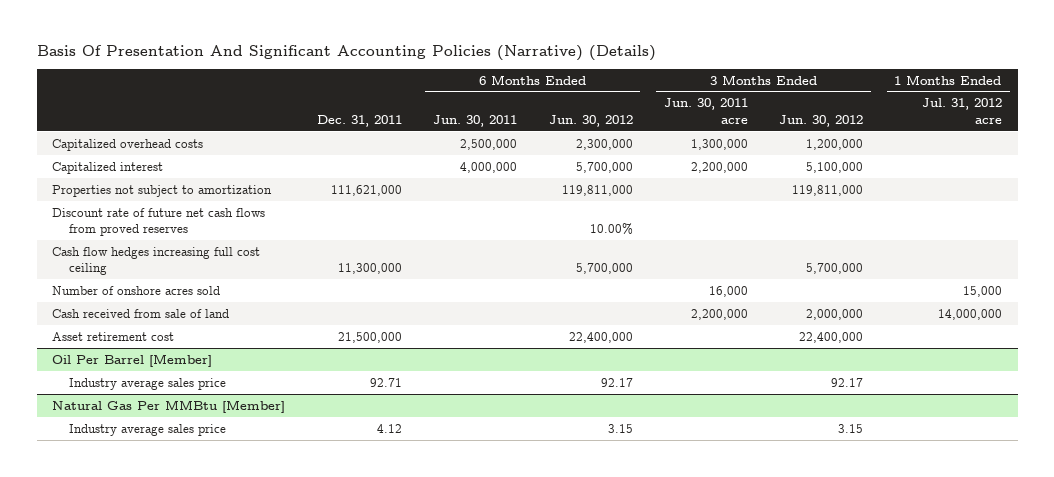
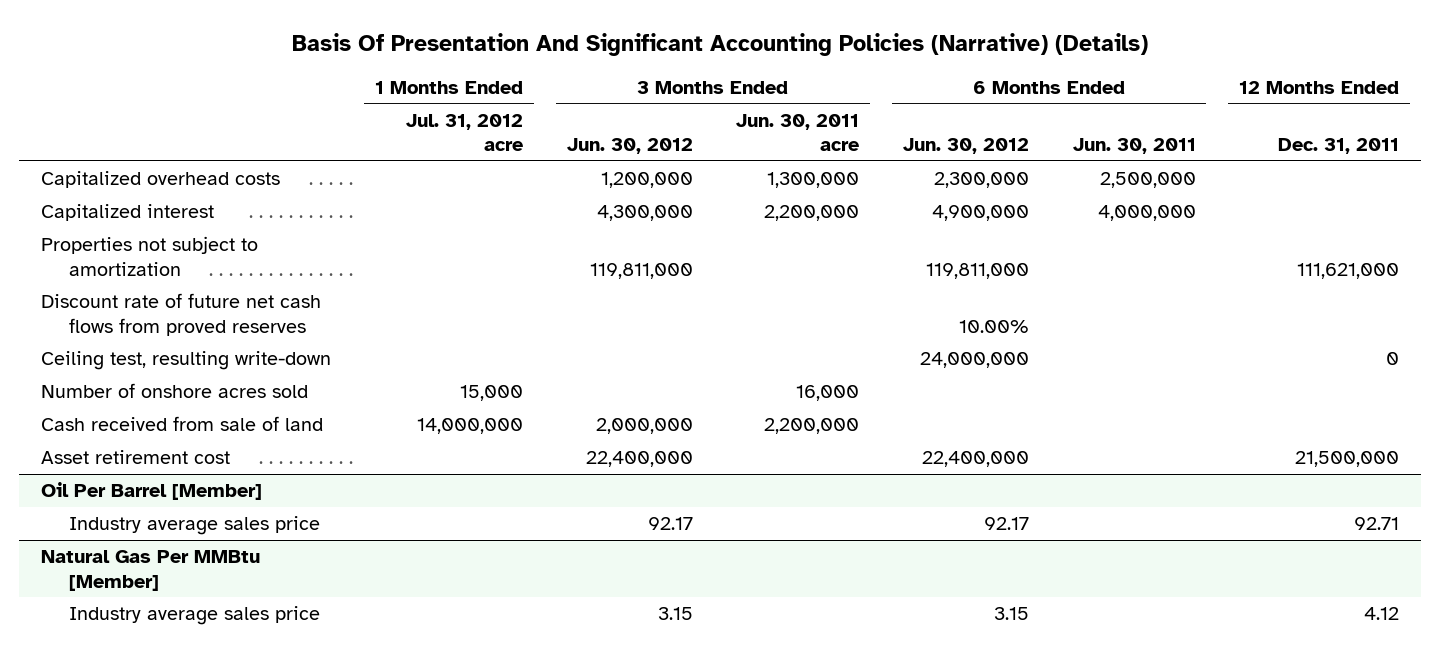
- | Dec. 31, 2011 | 6 Months Ended Jun. 30, 2011 | 6 Months Ended Jun. 30, 2012 | 3 Months Ended Jun. 30, 2011 acre | 3 Months Ended Jun. 30, 2012 | 1 Months Ended Jul. 31, 2012 acre
+ | 1 Months Ended Jul. 31, 2012 acre | 3 Months Ended Jun. 30, 2012 | 3 Months Ended Jun. 30, 2011 acre | 6 Months Ended Jun. 30, 2012 | 6 Months Ended Jun. 30, 2011 | 12 Months Ended Dec. 31, 2011
- Capitalized interest | | 4,000,000 | 5,700,000 | 2,200,000 | 5,100,000 |
+ Capitalized interest | | 4,300,000 | 2,200,000 | 4,900,000 | 4,000,000 |
- Cash flow hedges increasing full cost ceiling | 11,300,000 | | 5,700,000 | | 5,700,000 |
+ Ceiling test, resulting write-down | | | | 24,000,000 | | 0

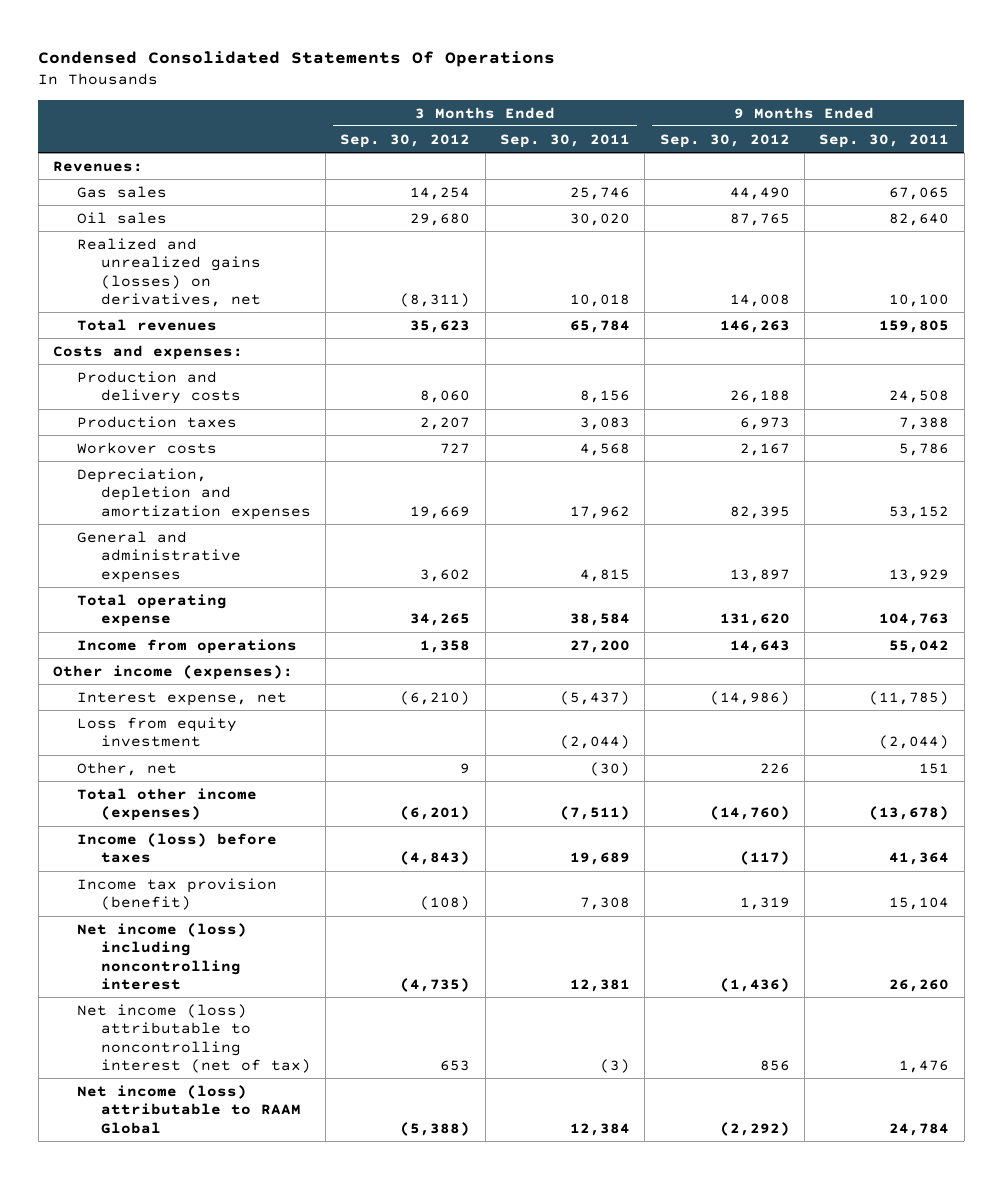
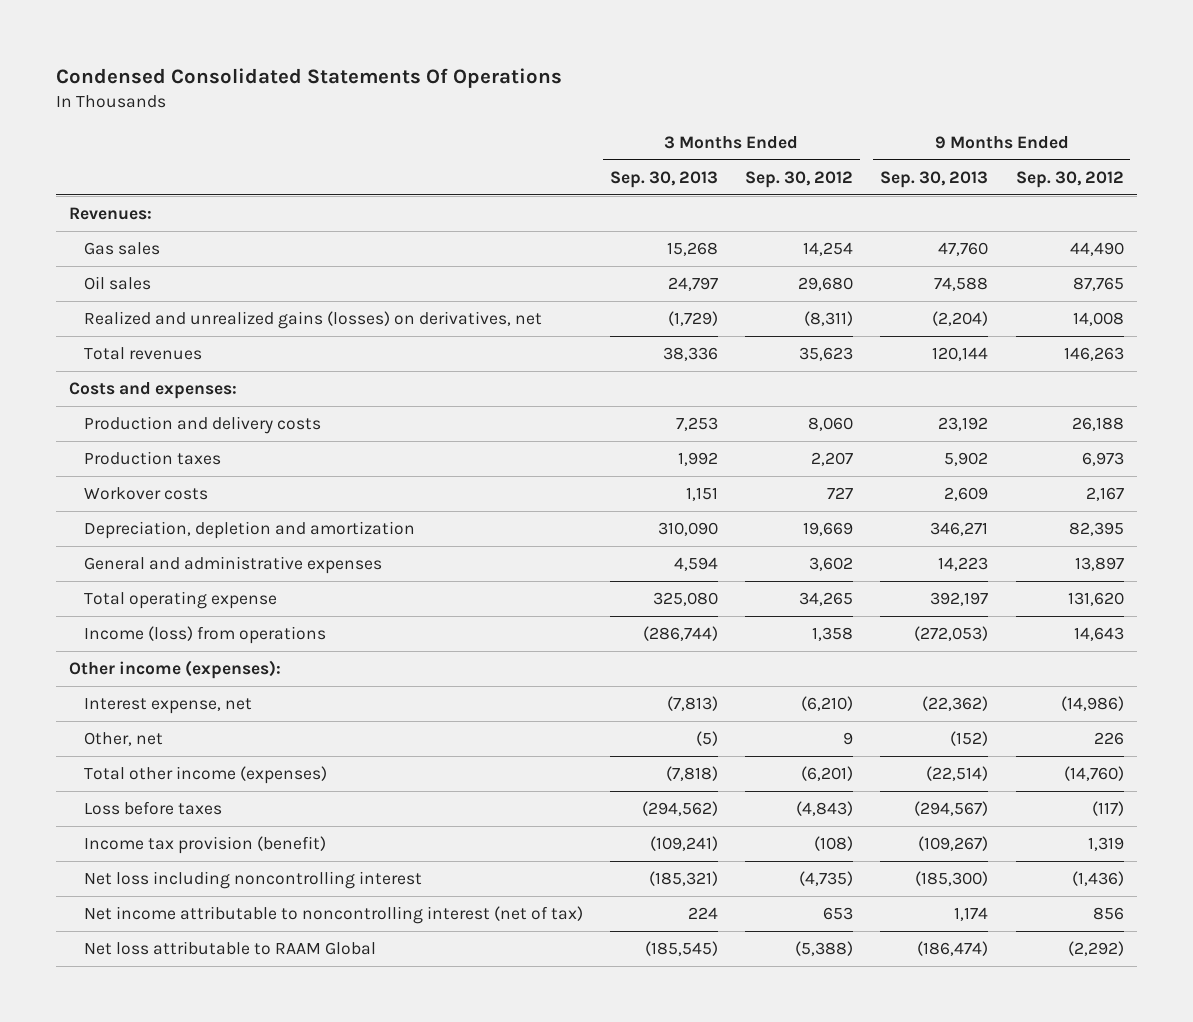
- | 3 Months Ended Sep. 30, 2012 | 3 Months Ended Sep. 30, 2011 | 9 Months Ended Sep. 30, 2012 | 9 Months Ended Sep. 30, 2011
+ | 3 Months Ended Sep. 30, 2013 | 3 Months Ended Sep. 30, 2012 | 9 Months Ended Sep. 30, 2013 | 9 Months Ended Sep. 30, 2012
- Depreciation, depletion and amortization expenses | 19,669 | 17,962 | 82,395 | 53,152
+ Depreciation, depletion and amortization | 310,090 | 19,669 | 346,271 | 82,395
- Income from operations | 1,358 | 27,200 | 14,643 | 55,042
+ Income (loss) from operations | (286,744) | 1,358 | (272,053) | 14,643
- Loss from equity investment | | (2,044) | | (2,044)
- Income (loss) before taxes | (4,843) | 19,689 | (117) | 41,364
+ Loss before taxes | (294,562) | (4,843) | (294,567) | (117)
- Net income (loss) including noncontrolling interest | (4,735) | 12,381 | (1,436) | 26,260
- Net income (loss) attributable to noncontrolling interest (net of tax) | 653 | (3) | 856 | 1,476
- Net income (loss) attributable to RAAM Global | (5,388) | 12,384 | (2,292) | 24,784
+ Net loss including noncontrolling interest | (185,321) | (4,735) | (185,300) | (1,436)
+ Net income attributable to noncontrolling interest (net of tax) | 224 | 653 | 1,174 | 856
+ Net loss attributable to RAAM Global | (185,545) | (5,388) | (186,474) | (2,292)

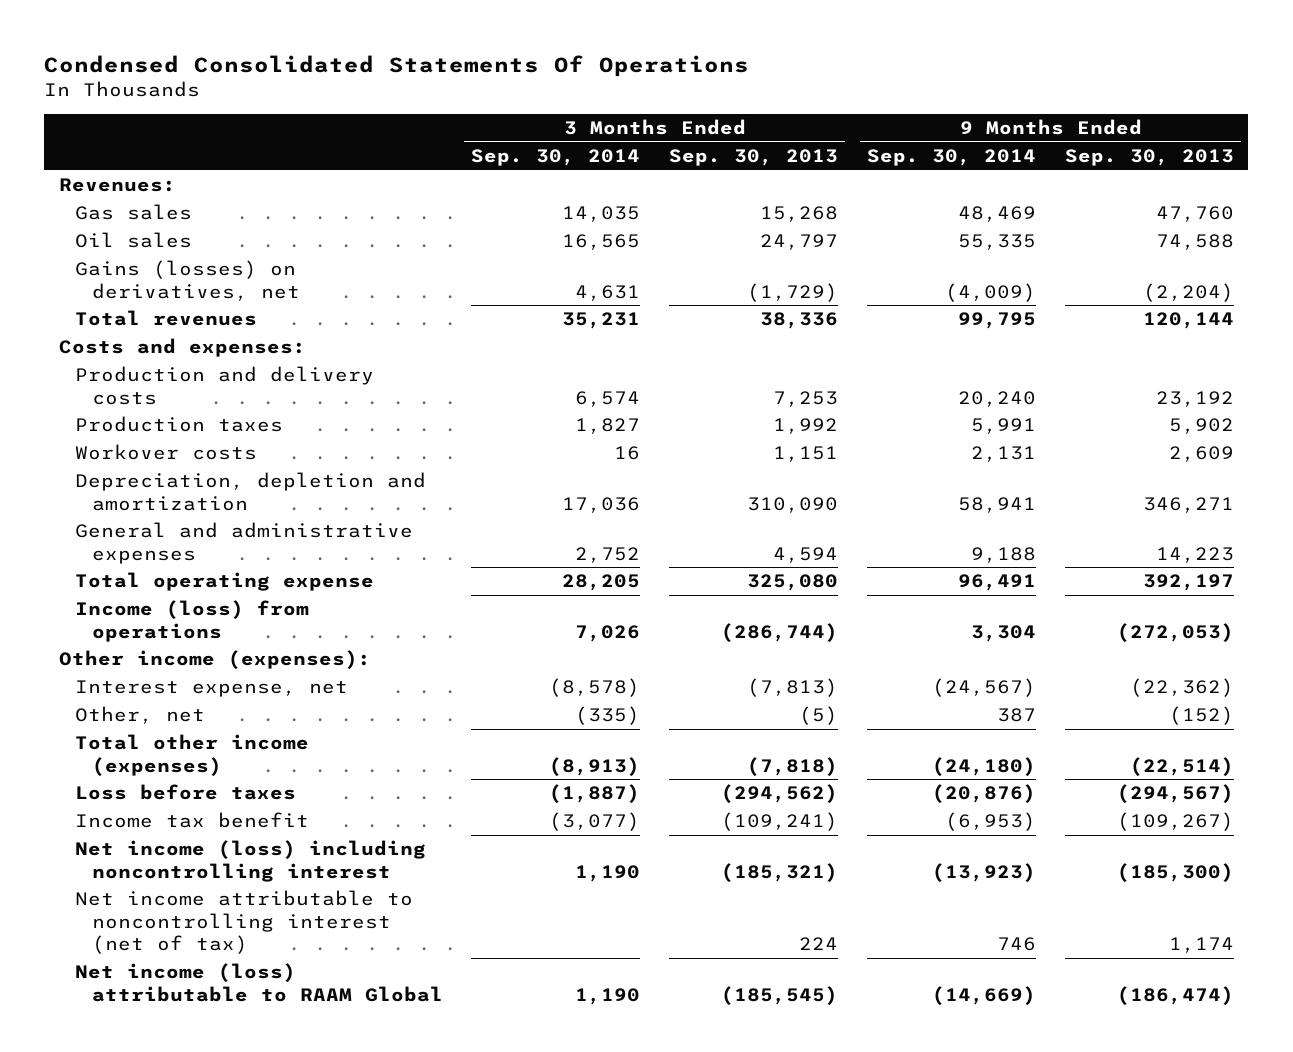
- | 3 Months Ended Sep. 30, 2013 | 3 Months Ended Sep. 30, 2012 | 9 Months Ended Sep. 30, 2013 | 9 Months Ended Sep. 30, 2012
+ | 3 Months Ended Sep. 30, 2014 | 3 Months Ended Sep. 30, 2013 | 9 Months Ended Sep. 30, 2014 | 9 Months Ended Sep. 30, 2013
- Realized and unrealized gains (losses) on derivatives, net | (1,729) | (8,311) | (2,204) | 14,008
+ Gains (losses) on derivatives, net | 4,631 | (1,729) | (4,009) | (2,204)
- Income tax provision (benefit) | (109,241) | (108) | (109,267) | 1,319
- Net loss including noncontrolling interest | (185,321) | (4,735) | (185,300) | (1,436)
+ Income tax benefit | (3,077) | (109,241) | (6,953) | (109,267)
+ Net income (loss) including noncontrolling interest | 1,190 | (185,321) | (13,923) | (185,300)
- Net loss attributable to RAAM Global | (185,545) | (5,388) | (186,474) | (2,292)
+ Net income (loss) attributable to RAAM Global | 1,190 | (185,545) | (14,669) | (186,474)

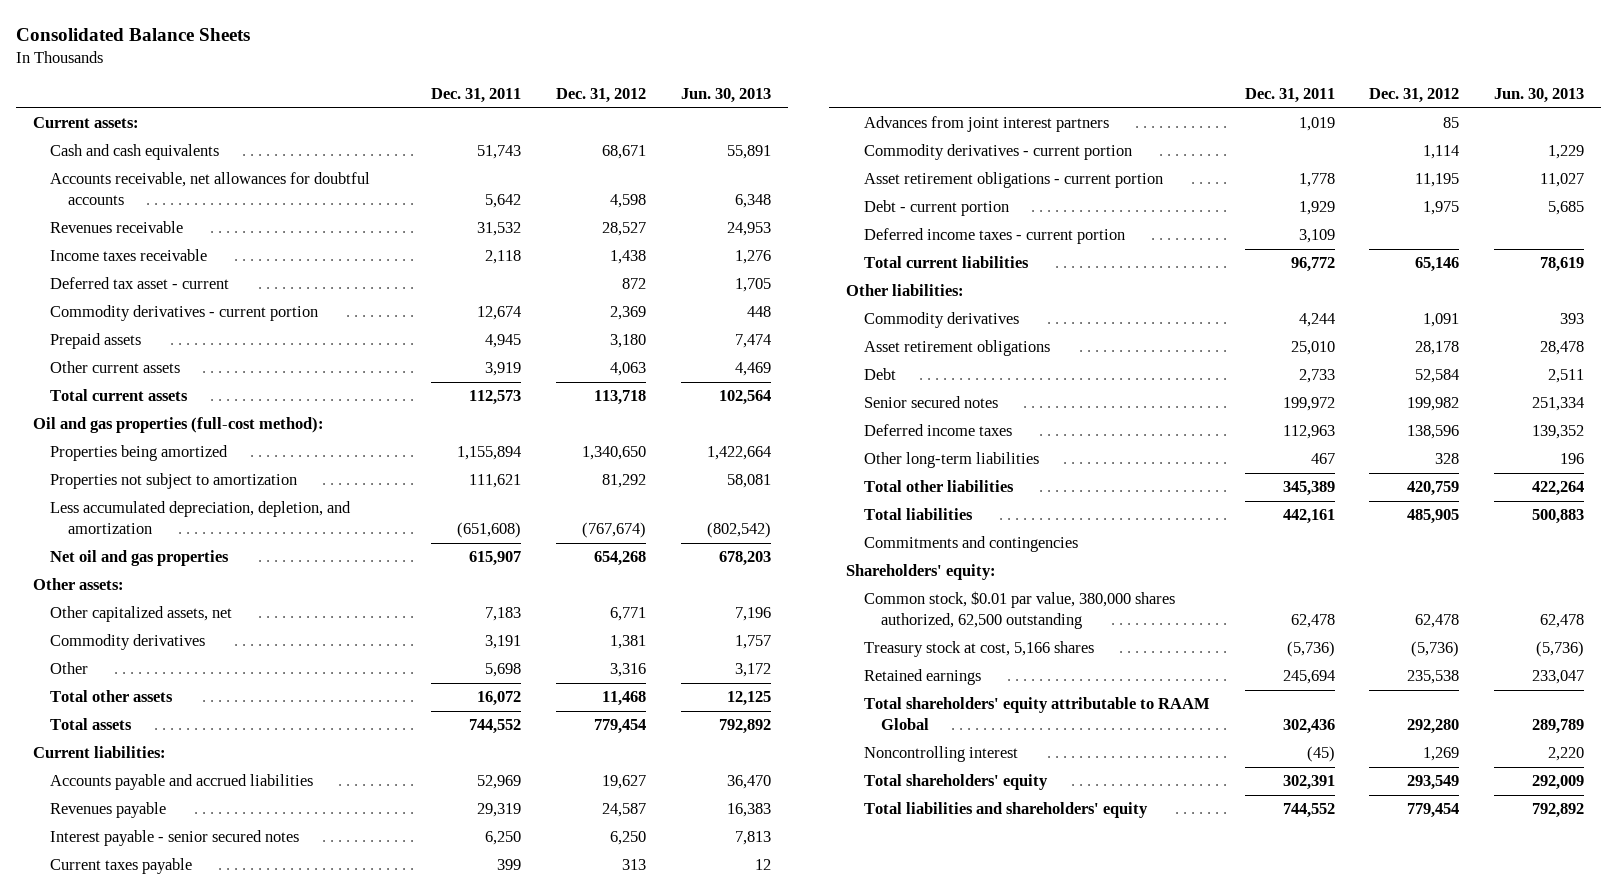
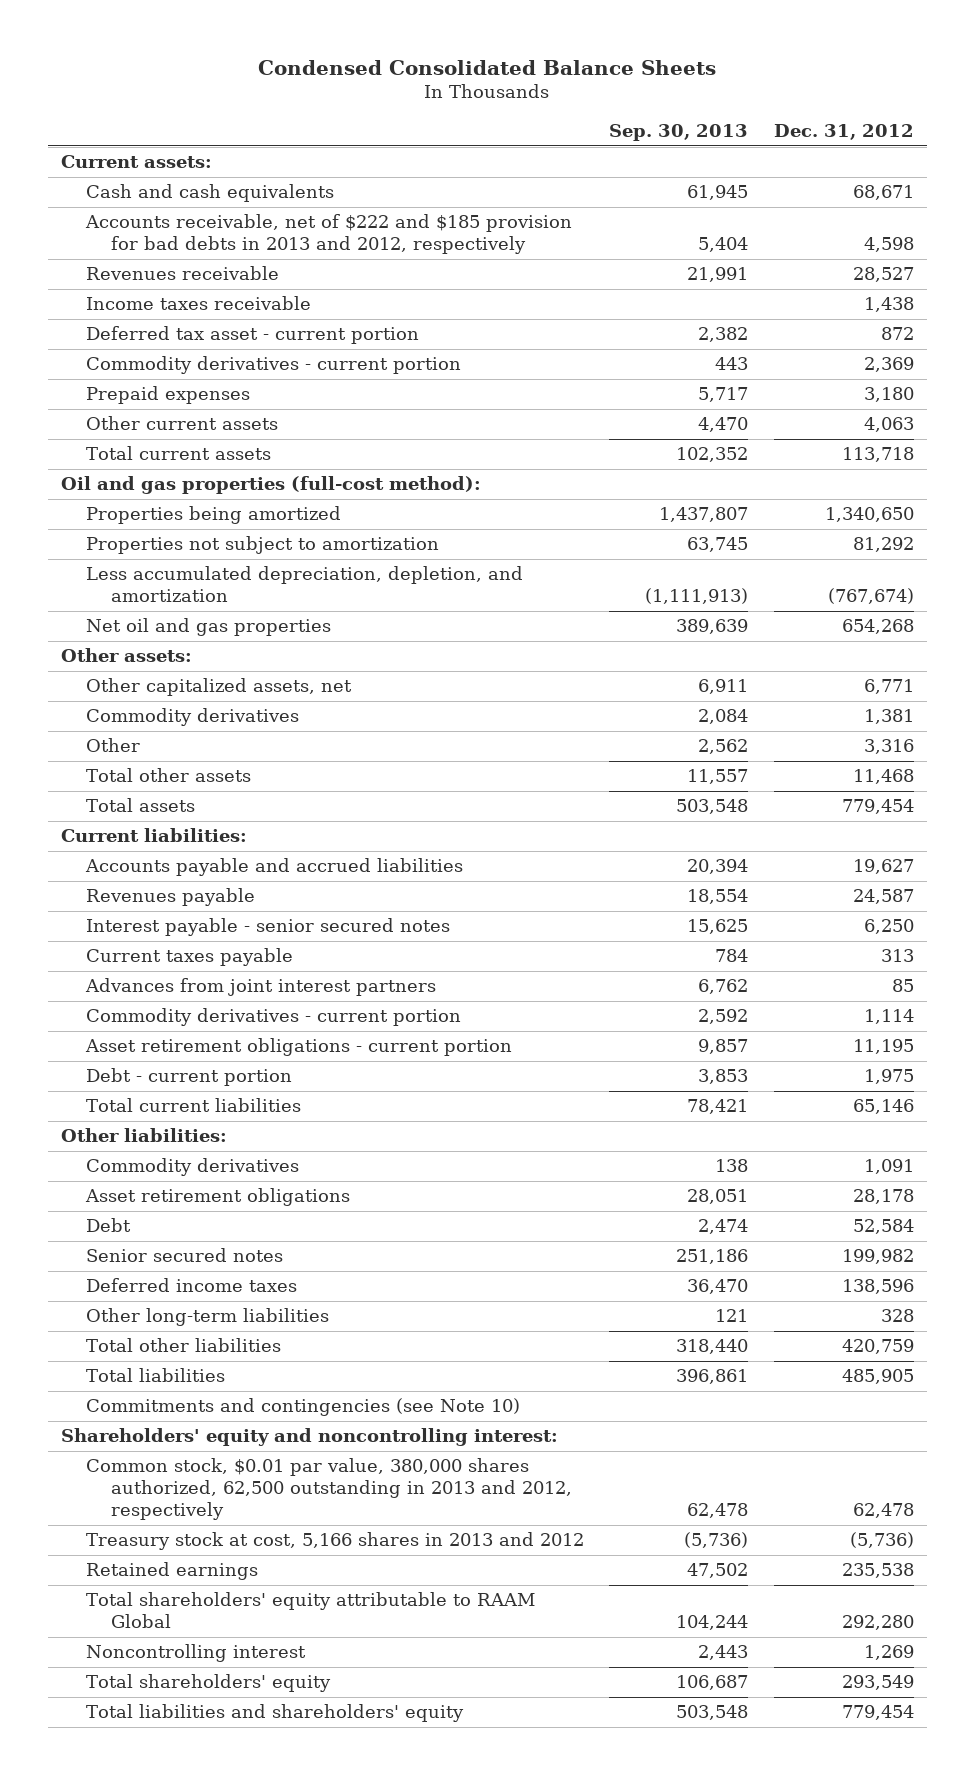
- Consolidated Balance Sheets
+ Condensed Consolidated Balance Sheets
- | Dec. 31, 2011 | Dec. 31, 2012 | Jun. 30, 2013
+ | Sep. 30, 2013 | Dec. 31, 2012
- Accounts receivable, net allowances for doubtful accounts | 5,642 | 4,598 | 6,348
+ Accounts receivable, net of $222 and $185 provision for bad debts in 2013 and 2012, respectively | 5,404 | 4,598
- Deferred tax asset - current | | 872 | 1,705
+ Deferred tax asset - current portion | 2,382 | 872
- Prepaid assets | 4,945 | 3,180 | 7,474
+ Prepaid expenses | 5,717 | 3,180
- Deferred income taxes - current portion | 3,109 | |
- Commitments and contingencies
- Shareholders' equity:
- Common stock, $0.01 par value, 380,000 shares authorized, 62,500 outstanding | 62,478 | 62,478 | 62,478
- Treasury stock at cost, 5,166 shares | (5,736) | (5,736) | (5,736)
+ Commitments and contingencies (see Note 10)
+ Shareholders' equity and noncontrolling interest:
+ Common stock, $0.01 par value, 380,000 shares authorized, 62,500 outstanding in 2013 and 2012, respectively | 62,478 | 62,478
+ Treasury stock at cost, 5,166 shares in 2013 and 2012 | (5,736) | (5,736)

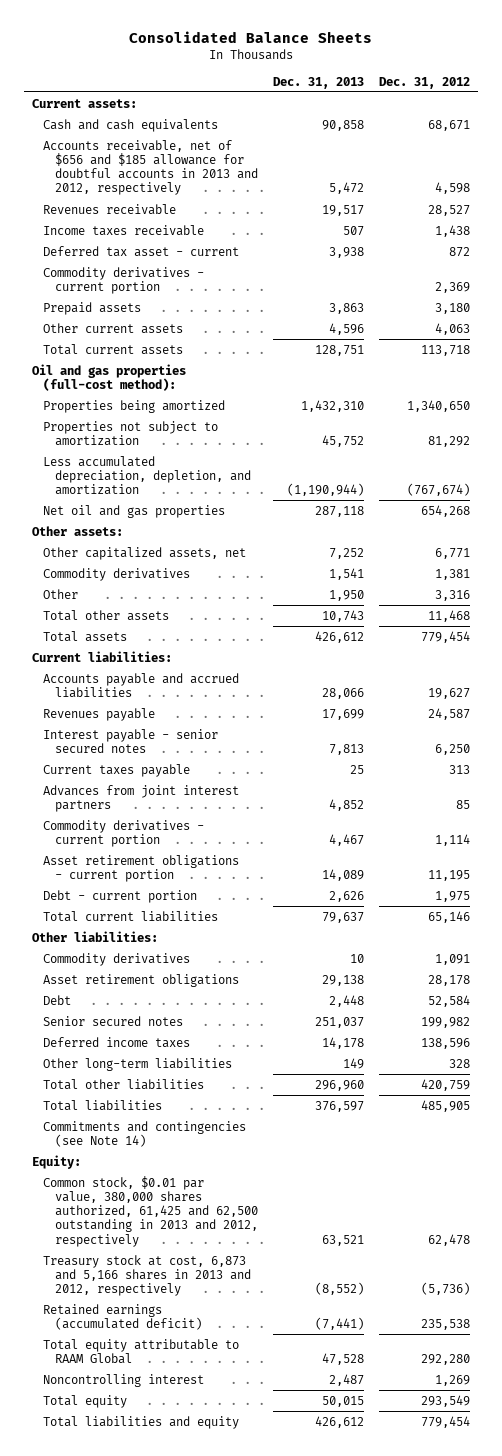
- Condensed Consolidated Balance Sheets
+ Consolidated Balance Sheets
- | Sep. 30, 2013 | Dec. 31, 2012
+ | Dec. 31, 2013 | Dec. 31, 2012
- Accounts receivable, net of $222 and $185 provision for bad debts in 2013 and 2012, respectively | 5,404 | 4,598
+ Accounts receivable, net of $656 and $185 allowance for doubtful accounts in 2013 and 2012, respectively | 5,472 | 4,598
- Deferred tax asset - current portion | 2,382 | 872
+ Deferred tax asset - current | 3,938 | 872
- Prepaid expenses | 5,717 | 3,180
+ Prepaid assets | 3,863 | 3,180
- Commitments and contingencies (see Note 10)
- Shareholders' equity and noncontrolling interest:
- Common stock, $0.01 par value, 380,000 shares authorized, 62,500 outstanding in 2013 and 2012, respectively | 62,478 | 62,478
- Treasury stock at cost, 5,166 shares in 2013 and 2012 | (5,736) | (5,736)
- Retained earnings | 47,502 | 235,538
- Total shareholders' equity attributable to RAAM Global | 104,244 | 292,280
+ Commitments and contingencies (see Note 14)
+ Equity:
+ Common stock, $0.01 par value, 380,000 shares authorized, 61,425 and 62,500 outstanding in 2013 and 2012, respectively | 63,521 | 62,478
+ Treasury stock at cost, 6,873 and 5,166 shares in 2013 and 2012, respectively | (8,552) | (5,736)
+ Retained earnings (accumulated deficit) | (7,441) | 235,538
+ Total equity attributable to RAAM Global | 47,528 | 292,280
- Total shareholders' equity | 106,687 | 293,549
- Total liabilities and shareholders' equity | 503,548 | 779,454
+ Total equity | 50,015 | 293,549
+ Total liabilities and equity | 426,612 | 779,454

